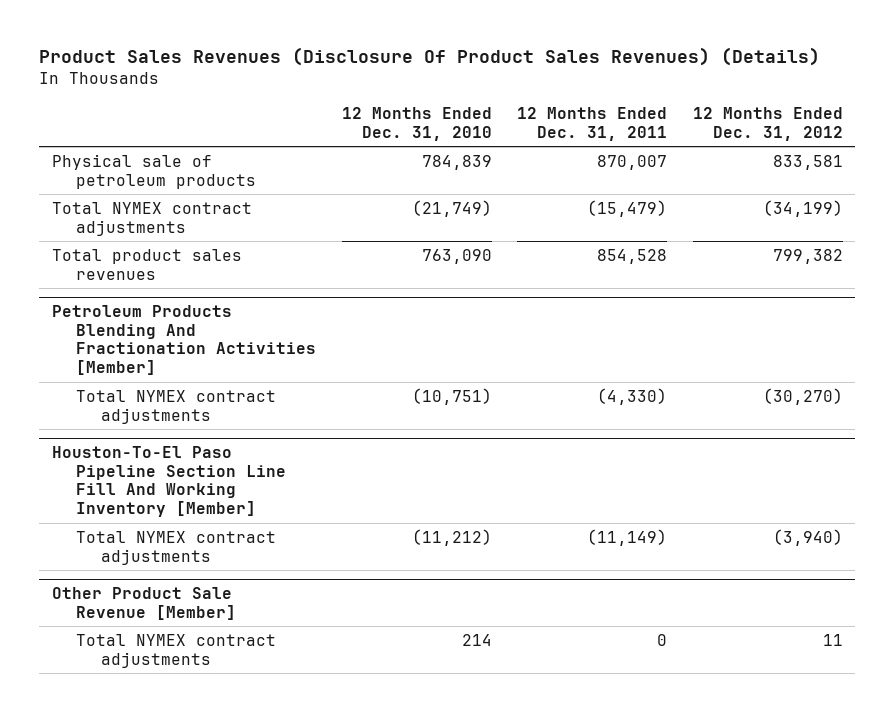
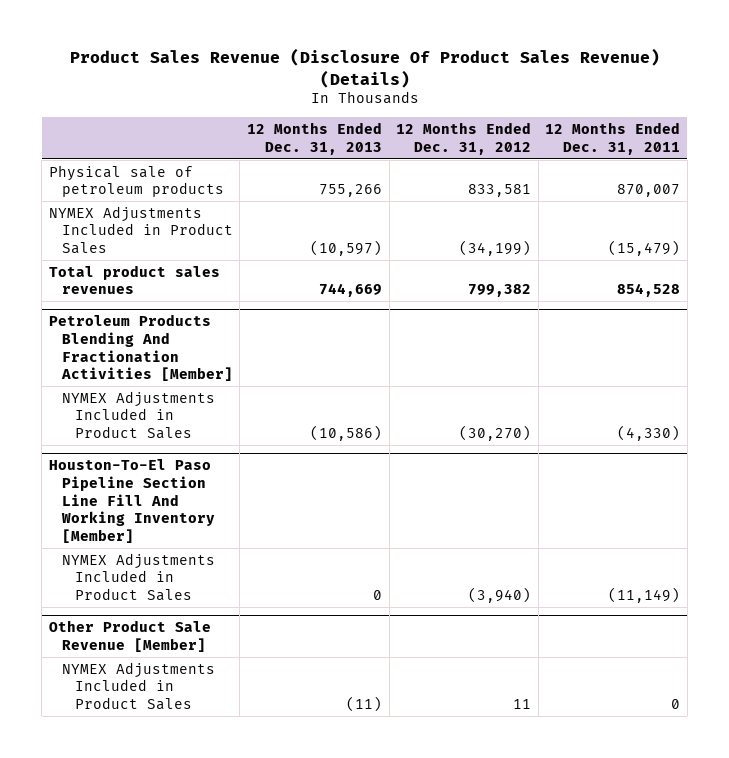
- Product Sales Revenues (Disclosure Of Product Sales Revenues) (Details)
+ Product Sales Revenue (Disclosure Of Product Sales Revenue) (Details)
- | 12 Months Ended Dec. 31, 2010 | 12 Months Ended Dec. 31, 2011 | 12 Months Ended Dec. 31, 2012
+ | 12 Months Ended Dec. 31, 2013 | 12 Months Ended Dec. 31, 2012 | 12 Months Ended Dec. 31, 2011
- Total NYMEX contract adjustments | (21,749) | (15,479) | (34,199)
+ NYMEX Adjustments Included in Product Sales | (10,597) | (34,199) | (15,479)
@ Petroleum Products Blending And Fractionation Activities [Member]
- Total NYMEX contract adjustments | (10,751) | (4,330) | (30,270)
+ NYMEX Adjustments Included in Product Sales | (10,586) | (30,270) | (4,330)
@ Houston-To-El Paso Pipeline Section Line Fill And Working Inventory [Member]
- Total NYMEX contract adjustments | (11,212) | (11,149) | (3,940)
+ NYMEX Adjustments Included in Product Sales | 0 | (3,940) | (11,149)
@ Other Product Sale Revenue [Member]
- Total NYMEX contract adjustments | 214 | 0 | 11
+ NYMEX Adjustments Included in Product Sales | (11) | 11 | 0

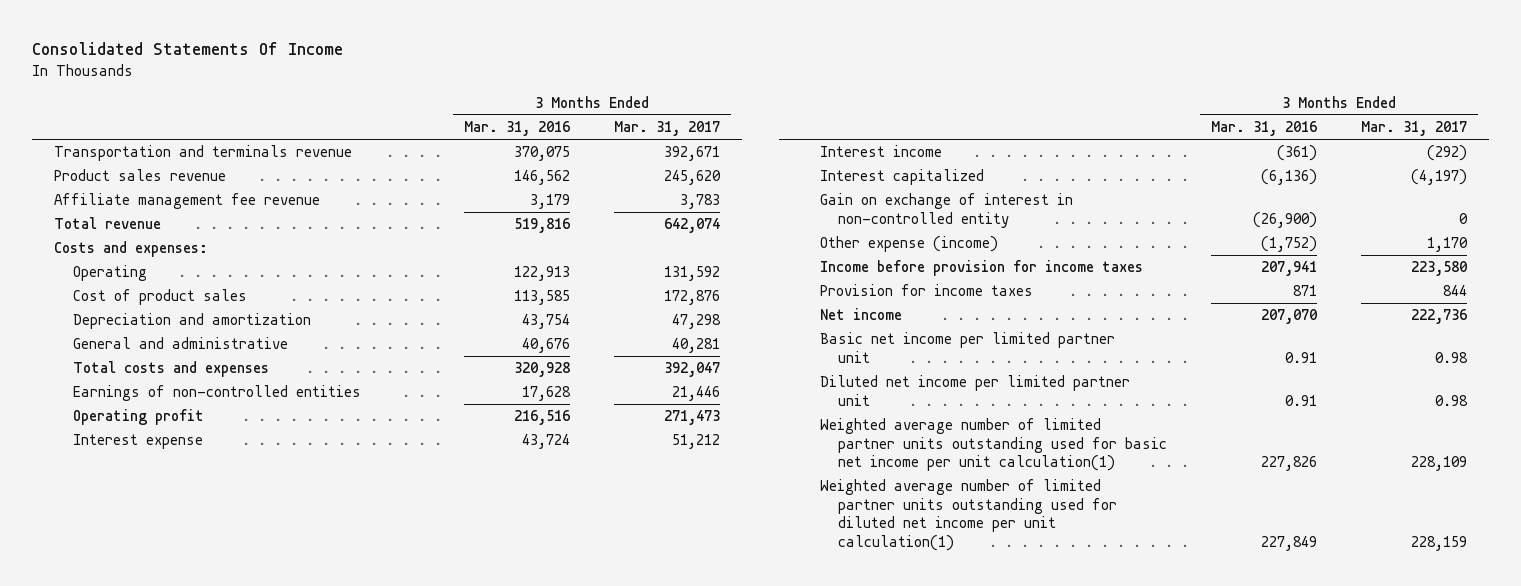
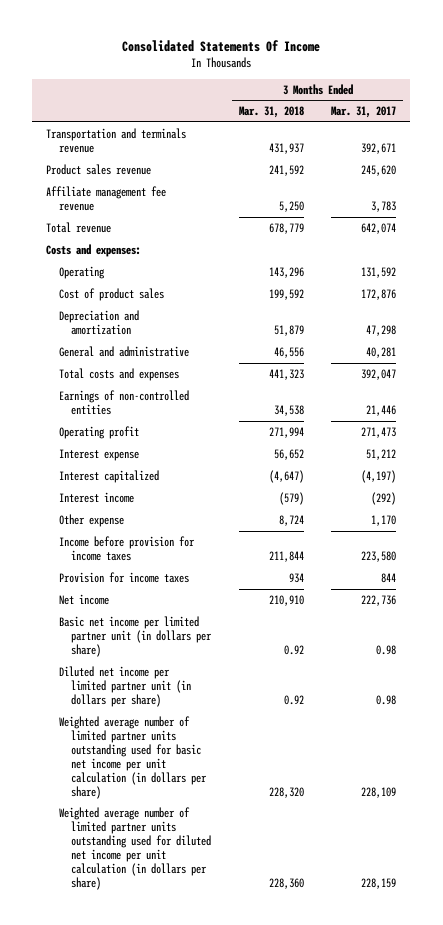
- | 3 Months Ended Mar. 31, 2016 | 3 Months Ended Mar. 31, 2017
+ | 3 Months Ended Mar. 31, 2018 | 3 Months Ended Mar. 31, 2017
- Gain on exchange of interest in non-controlled entity | (26,900) | 0
- Other expense (income) | (1,752) | 1,170
moved down: Interest income | (579) | (292)
+ Other expense | 8,724 | 1,170
- Basic net income per limited partner unit | 0.91 | 0.98
- Diluted net income per limited partner unit | 0.91 | 0.98
- Weighted average number of limited partner units outstanding used for basic net income per unit calculation(1) | 227,826 | 228,109
- Weighted average number of limited partner units outstanding used for diluted net income per unit calculation(1) | 227,849 | 228,159
+ Basic net income per limited partner unit (in dollars per share) | 0.92 | 0.98
+ Diluted net income per limited partner unit (in dollars per share) | 0.92 | 0.98
+ Weighted average number of limited partner units outstanding used for basic net income per unit calculation (in dollars per share) | 228,320 | 228,109
+ Weighted average number of limited partner units outstanding used for diluted net income per unit calculation (in dollars per share) | 228,360 | 228,159

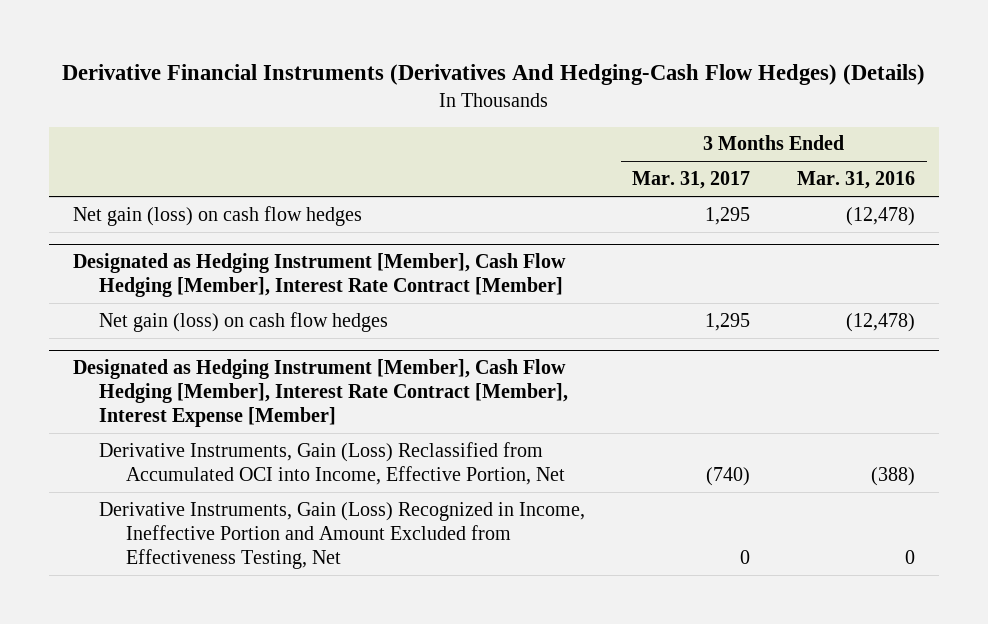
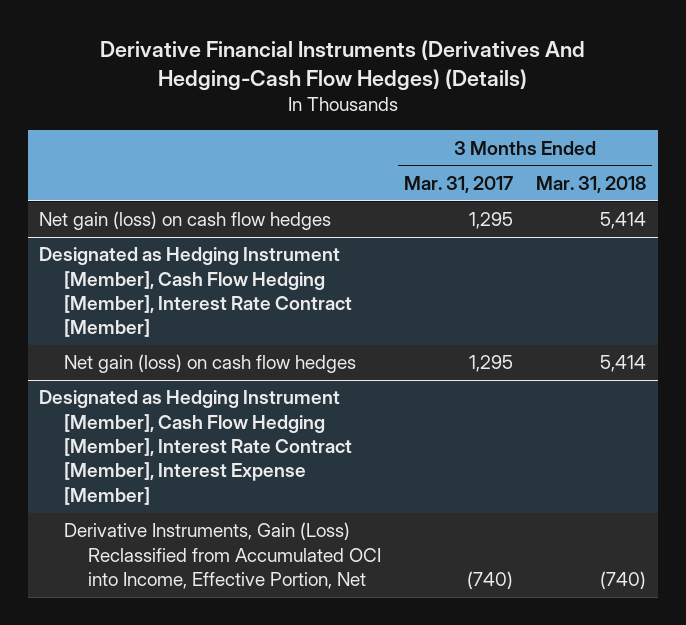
- | 3 Months Ended Mar. 31, 2017 | 3 Months Ended Mar. 31, 2016
+ | 3 Months Ended Mar. 31, 2017 | 3 Months Ended Mar. 31, 2018
@ Designated as Hedging Instrument [Member], Cash Flow Hedging [Member], Interest Rate Contract [Member], Interest Expense [Member]
- Derivative Instruments, Gain (Loss) Recognized in Income, Ineffective Portion and Amount Excluded from Effectiveness Testing, Net | 0 | 0

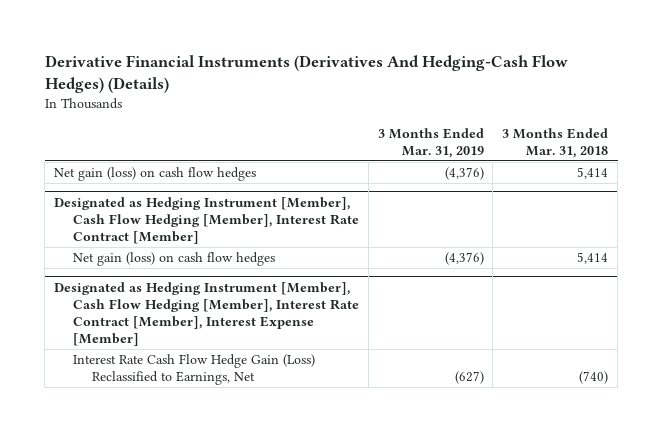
- | 3 Months Ended Mar. 31, 2017 | 3 Months Ended Mar. 31, 2018
+ | 3 Months Ended Mar. 31, 2019 | 3 Months Ended Mar. 31, 2018
@ Designated as Hedging Instrument [Member], Cash Flow Hedging [Member], Interest Rate Contract [Member], Interest Expense [Member]
- Derivative Instruments, Gain (Loss) Reclassified from Accumulated OCI into Income, Effective Portion, Net | (740) | (740)
+ Interest Rate Cash Flow Hedge Gain (Loss) Reclassified to Earnings, Net | (627) | (740)

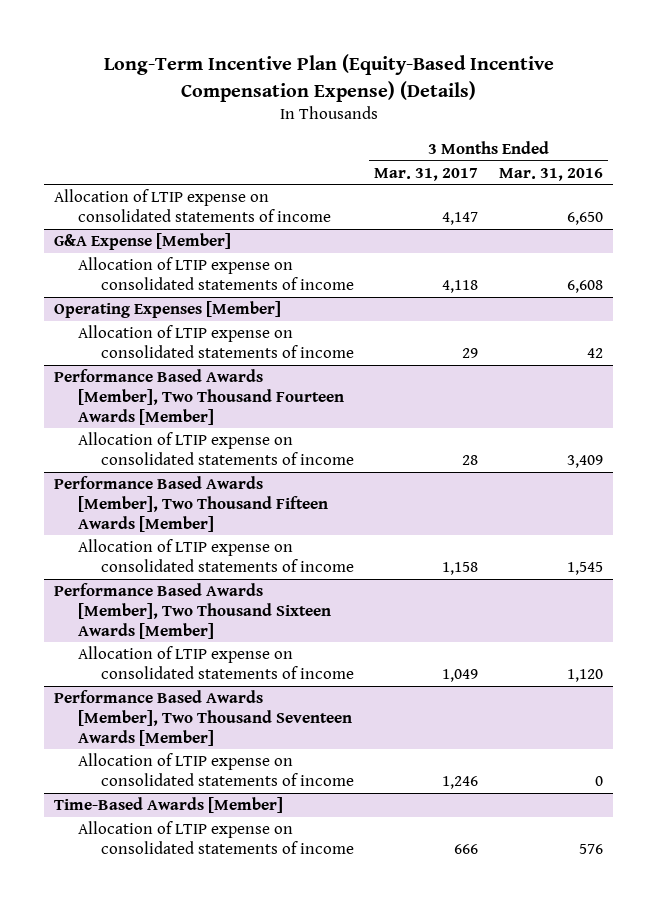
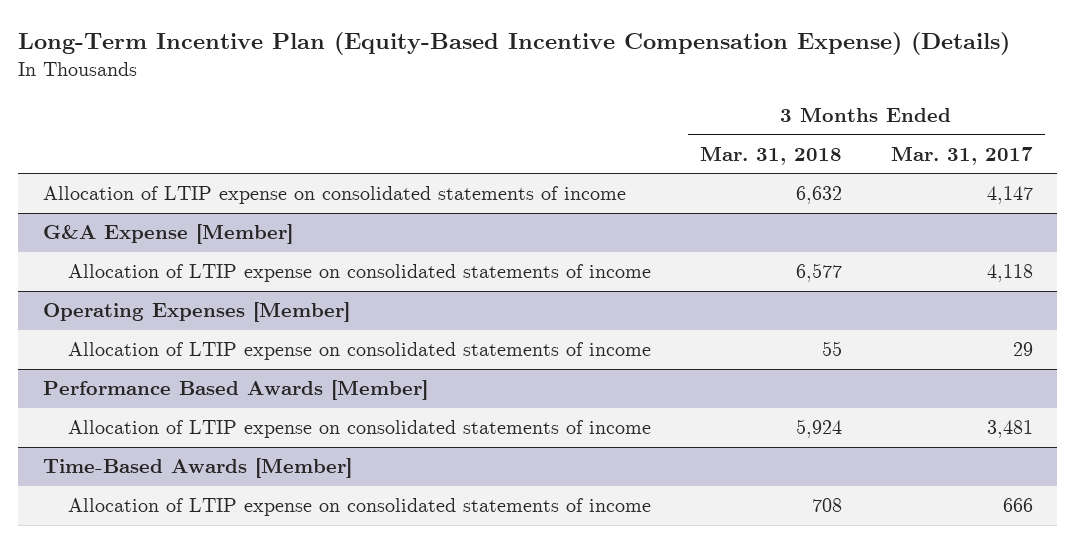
- | 3 Months Ended Mar. 31, 2017 | 3 Months Ended Mar. 31, 2016
+ | 3 Months Ended Mar. 31, 2018 | 3 Months Ended Mar. 31, 2017
- Performance Based Awards [Member], Two Thousand Fourteen Awards [Member]
- Allocation of LTIP expense on consolidated statements of income | 28 | 3,409
- Performance Based Awards [Member], Two Thousand Fifteen Awards [Member]
- Allocation of LTIP expense on consolidated statements of income | 1,158 | 1,545
- Performance Based Awards [Member], Two Thousand Sixteen Awards [Member]
- Allocation of LTIP expense on consolidated statements of income | 1,049 | 1,120
- Performance Based Awards [Member], Two Thousand Seventeen Awards [Member]
- Allocation of LTIP expense on consolidated statements of income | 1,246 | 0
+ Performance Based Awards [Member]
+ Allocation of LTIP expense on consolidated statements of income | 5,924 | 3,481

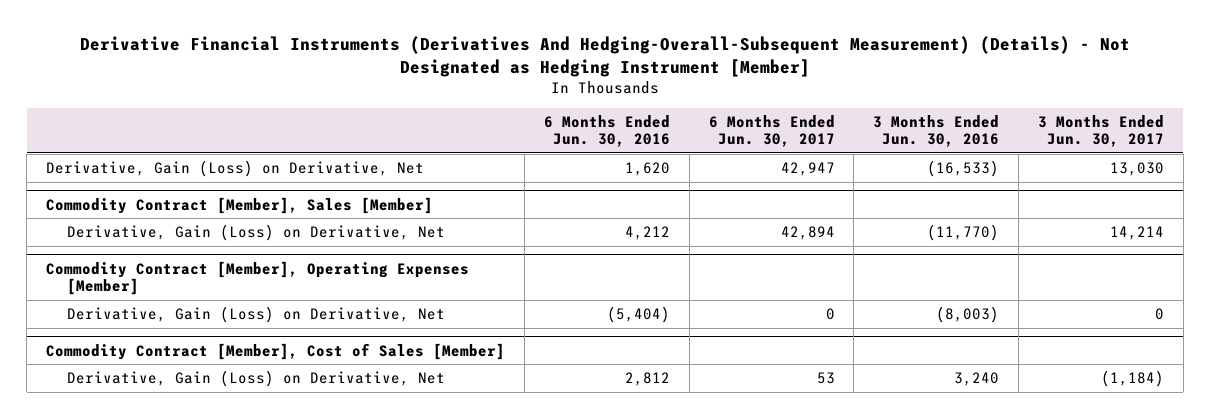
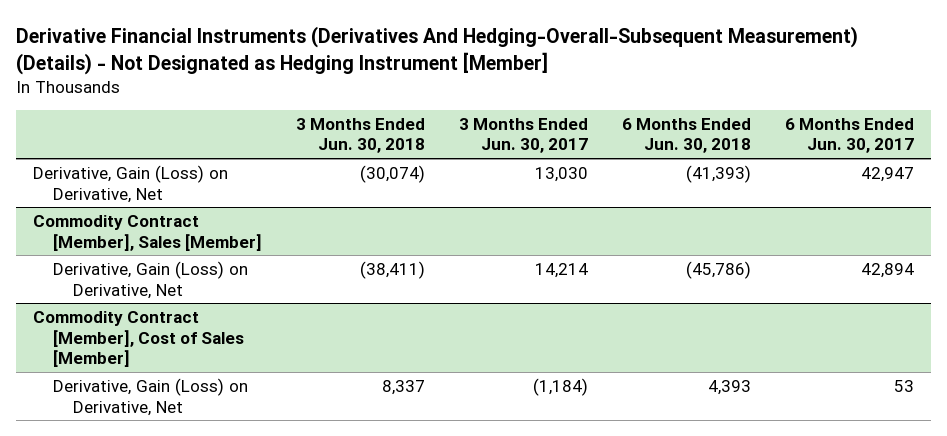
- | 6 Months Ended Jun. 30, 2016 | 6 Months Ended Jun. 30, 2017 | 3 Months Ended Jun. 30, 2016 | 3 Months Ended Jun. 30, 2017
+ | 3 Months Ended Jun. 30, 2018 | 3 Months Ended Jun. 30, 2017 | 6 Months Ended Jun. 30, 2018 | 6 Months Ended Jun. 30, 2017
- Commodity Contract [Member], Operating Expenses [Member]
- Derivative, Gain (Loss) on Derivative, Net | (5,404) | 0 | (8,003) | 0

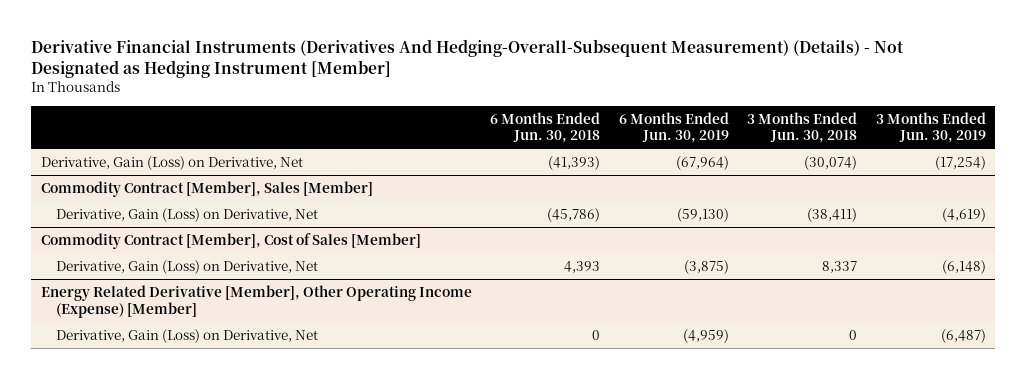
- | 3 Months Ended Jun. 30, 2018 | 3 Months Ended Jun. 30, 2017 | 6 Months Ended Jun. 30, 2018 | 6 Months Ended Jun. 30, 2017
+ | 6 Months Ended Jun. 30, 2018 | 6 Months Ended Jun. 30, 2019 | 3 Months Ended Jun. 30, 2018 | 3 Months Ended Jun. 30, 2019
+ Energy Related Derivative [Member], Other Operating Income (Expense) [Member]
+ Derivative, Gain (Loss) on Derivative, Net | 0 | (4,959) | 0 | (6,487)

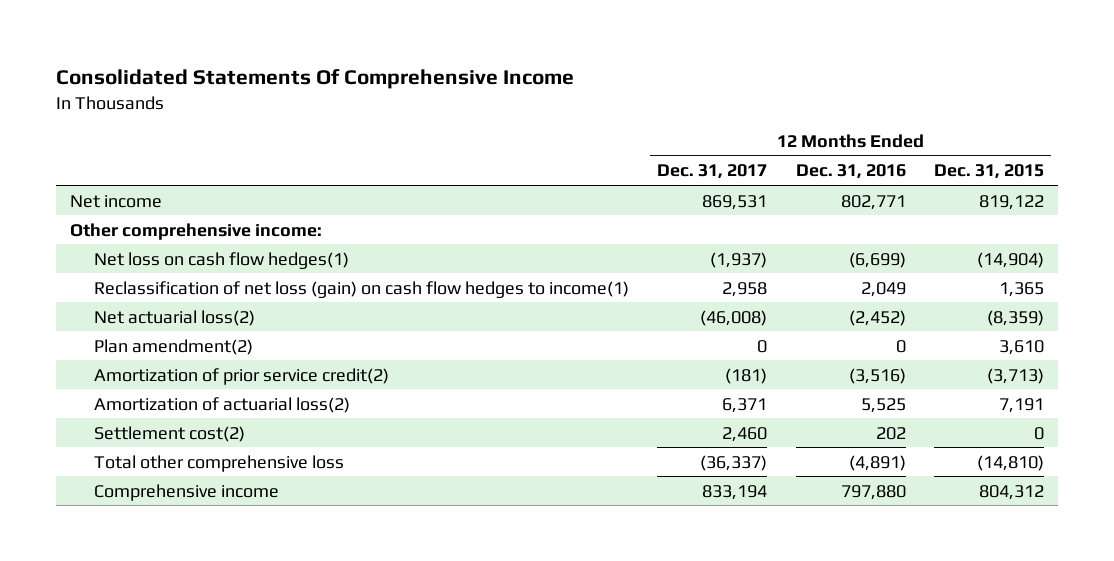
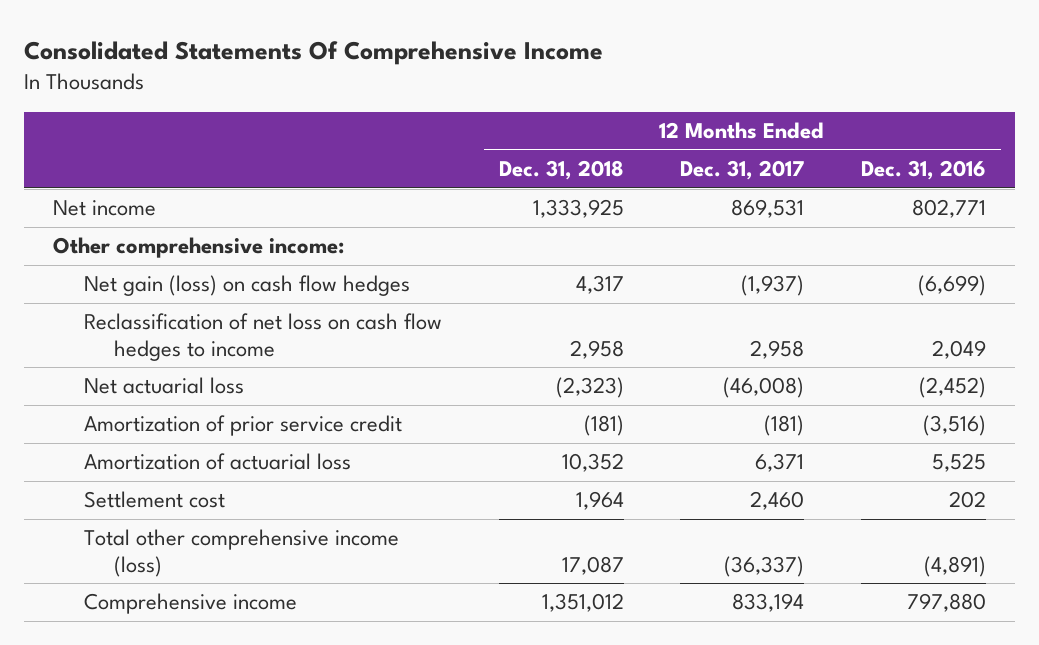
- | 12 Months Ended Dec. 31, 2017 | 12 Months Ended Dec. 31, 2016 | 12 Months Ended Dec. 31, 2015
+ | 12 Months Ended Dec. 31, 2018 | 12 Months Ended Dec. 31, 2017 | 12 Months Ended Dec. 31, 2016
- Net loss on cash flow hedges(1) | (1,937) | (6,699) | (14,904)
- Reclassification of net loss (gain) on cash flow hedges to income(1) | 2,958 | 2,049 | 1,365
- Net actuarial loss(2) | (46,008) | (2,452) | (8,359)
- Plan amendment(2) | 0 | 0 | 3,610
- Amortization of prior service credit(2) | (181) | (3,516) | (3,713)
- Amortization of actuarial loss(2) | 6,371 | 5,525 | 7,191
- Settlement cost(2) | 2,460 | 202 | 0
- Total other comprehensive loss | (36,337) | (4,891) | (14,810)
+ Net gain (loss) on cash flow hedges | 4,317 | (1,937) | (6,699)
+ Reclassification of net loss on cash flow hedges to income | 2,958 | 2,958 | 2,049
+ Net actuarial loss | (2,323) | (46,008) | (2,452)
+ Amortization of prior service credit | (181) | (181) | (3,516)
+ Amortization of actuarial loss | 10,352 | 6,371 | 5,525
+ Settlement cost | 1,964 | 2,460 | 202
+ Total other comprehensive income (loss) | 17,087 | (36,337) | (4,891)

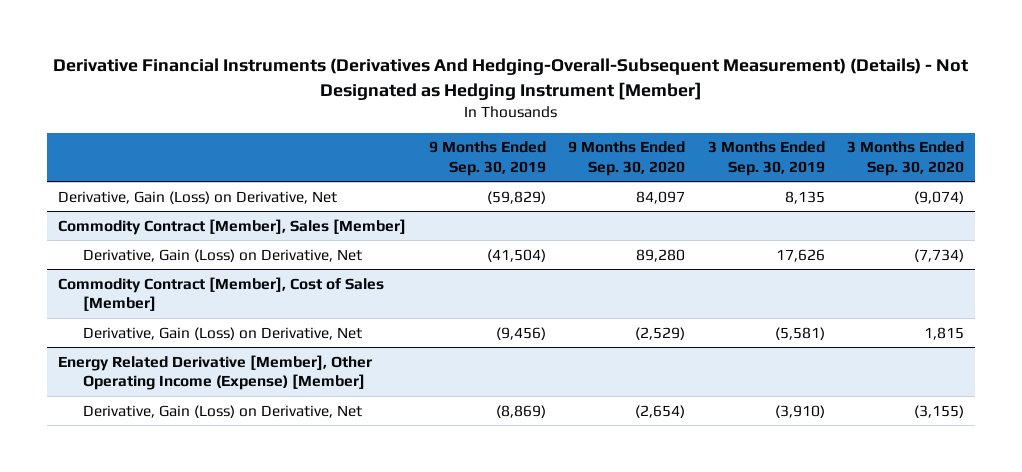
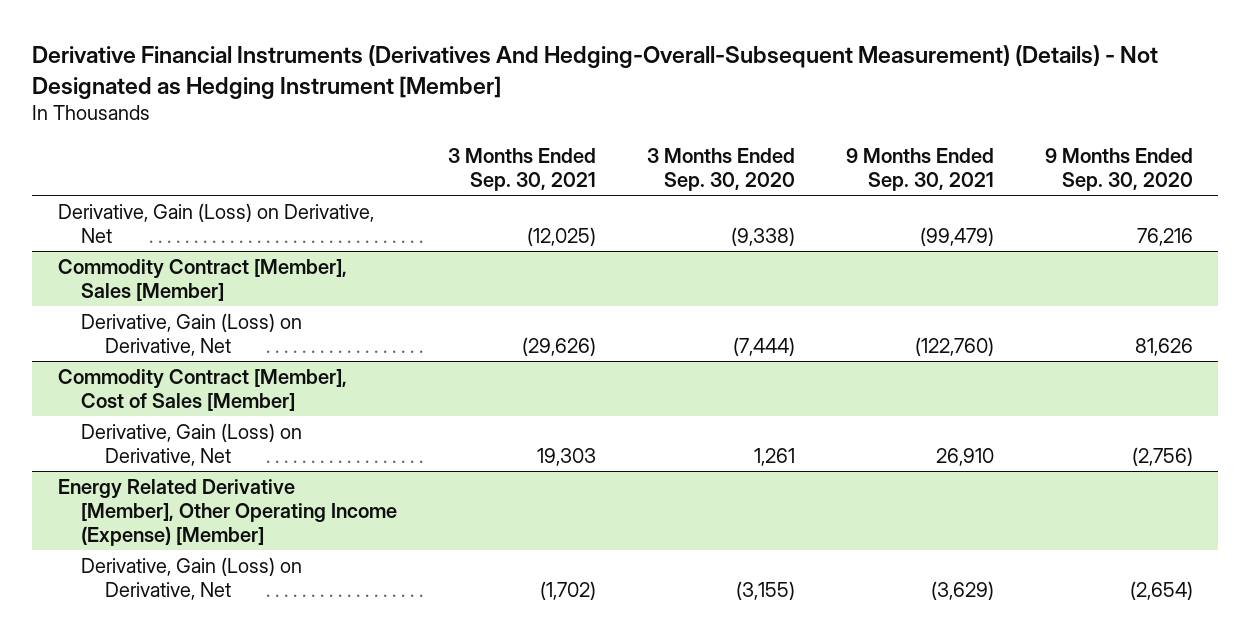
- | 9 Months Ended Sep. 30, 2019 | 9 Months Ended Sep. 30, 2020 | 3 Months Ended Sep. 30, 2019 | 3 Months Ended Sep. 30, 2020
+ | 3 Months Ended Sep. 30, 2021 | 3 Months Ended Sep. 30, 2020 | 9 Months Ended Sep. 30, 2021 | 9 Months Ended Sep. 30, 2020
- Derivative, Gain (Loss) on Derivative, Net | (59,829) | 84,097 | 8,135 | (9,074)
+ Derivative, Gain (Loss) on Derivative, Net | (12,025) | (9,338) | (99,479) | 76,216
@ Commodity Contract [Member], Sales [Member]
- Derivative, Gain (Loss) on Derivative, Net | (41,504) | 89,280 | 17,626 | (7,734)
+ Derivative, Gain (Loss) on Derivative, Net | (29,626) | (7,444) | (122,760) | 81,626
@ Commodity Contract [Member], Cost of Sales [Member]
- Derivative, Gain (Loss) on Derivative, Net | (9,456) | (2,529) | (5,581) | 1,815
+ Derivative, Gain (Loss) on Derivative, Net | 19,303 | 1,261 | 26,910 | (2,756)

